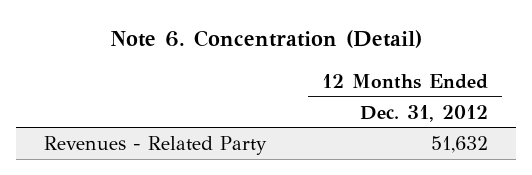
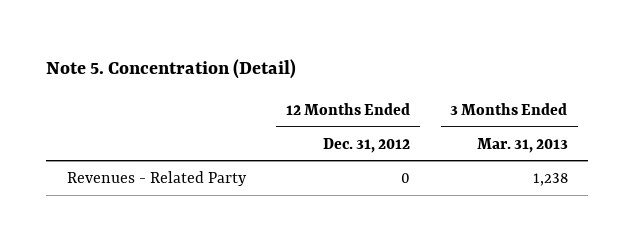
- Note 6. Concentration (Detail)
+ Note 5. Concentration (Detail)
- | 12 Months Ended Dec. 31, 2012
+ | 12 Months Ended Dec. 31, 2012 | 3 Months Ended Mar. 31, 2013
- Revenues - Related Party | 51,632
+ Revenues - Related Party | 0 | 1,238

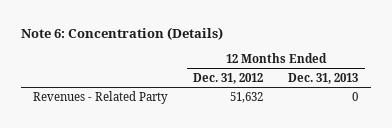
- Note 5. Concentration (Detail)
+ Note 6: Concentration (Details)
- | 12 Months Ended Dec. 31, 2012 | 3 Months Ended Mar. 31, 2013
+ | 12 Months Ended Dec. 31, 2012 | 12 Months Ended Dec. 31, 2013
- Revenues - Related Party | 0 | 1,238
+ Revenues - Related Party | 51,632 | 0

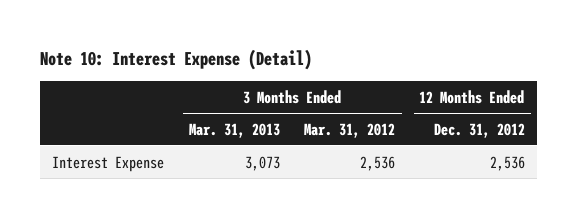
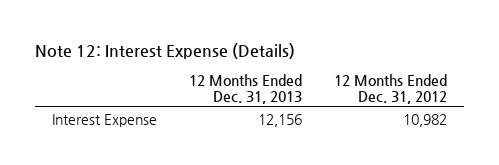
- Note 10: Interest Expense (Detail)
+ Note 12: Interest Expense (Details)
- | 3 Months Ended Mar. 31, 2013 | 3 Months Ended Mar. 31, 2012 | 12 Months Ended Dec. 31, 2012
+ | 12 Months Ended Dec. 31, 2013 | 12 Months Ended Dec. 31, 2012
- Interest Expense | 3,073 | 2,536 | 2,536
+ Interest Expense | 12,156 | 10,982

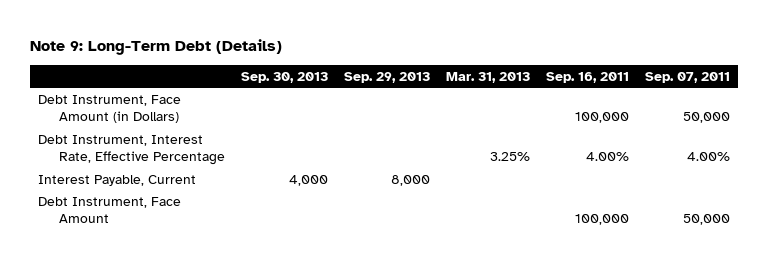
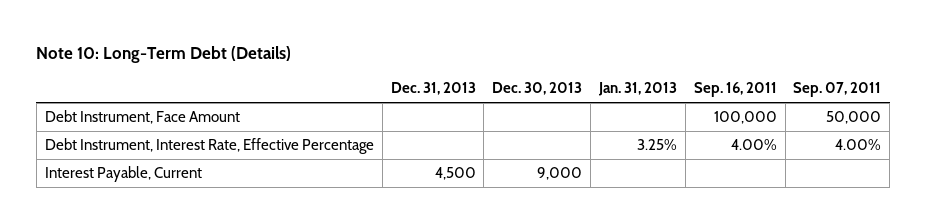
- Note 9: Long-Term Debt (Details)
+ Note 10: Long-Term Debt (Details)
- | Sep. 30, 2013 | Sep. 29, 2013 | Mar. 31, 2013 | Sep. 16, 2011 | Sep. 07, 2011
+ | Dec. 31, 2013 | Dec. 30, 2013 | Jan. 31, 2013 | Sep. 16, 2011 | Sep. 07, 2011
- Debt Instrument, Face Amount (in Dollars) | | | | 100,000 | 50,000
moved up: Debt Instrument, Face Amount | | | | 100,000 | 50,000

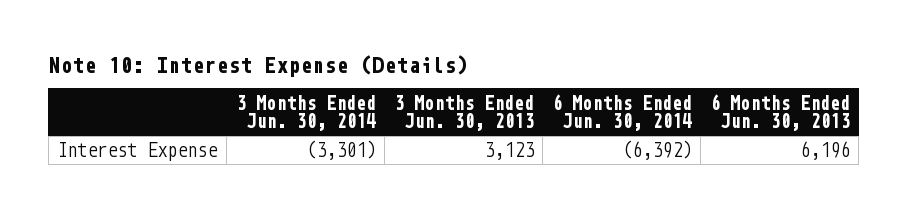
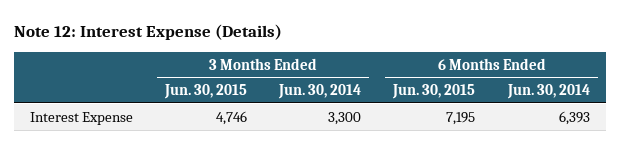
- Note 10: Interest Expense (Details)
+ Note 12: Interest Expense (Details)
- | 3 Months Ended Jun. 30, 2014 | 3 Months Ended Jun. 30, 2013 | 6 Months Ended Jun. 30, 2014 | 6 Months Ended Jun. 30, 2013
+ | 3 Months Ended Jun. 30, 2015 | 3 Months Ended Jun. 30, 2014 | 6 Months Ended Jun. 30, 2015 | 6 Months Ended Jun. 30, 2014
- Interest Expense | (3,301) | 3,123 | (6,392) | 6,196
+ Interest Expense | 4,746 | 3,300 | 7,195 | 6,393

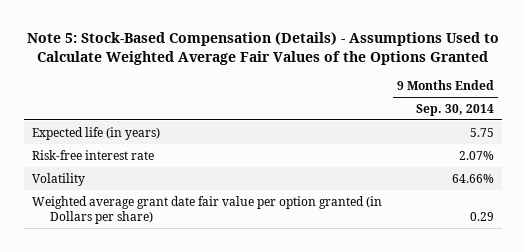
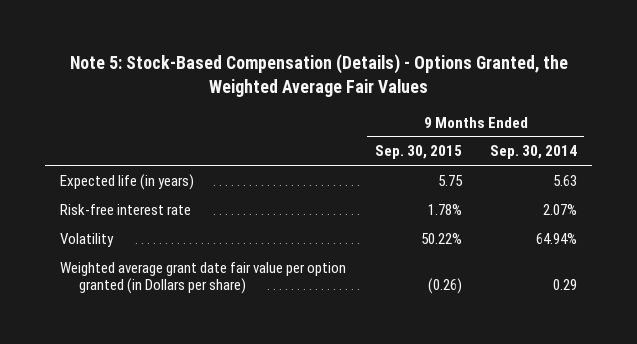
- Note 5: Stock-Based Compensation (Details) - Assumptions Used to Calculate Weighted Average Fair Values of the Options Granted
+ Note 5: Stock-Based Compensation (Details) - Options Granted, the Weighted Average Fair Values
- | 9 Months Ended Sep. 30, 2014
+ | 9 Months Ended Sep. 30, 2015 | 9 Months Ended Sep. 30, 2014
- Expected life (in years) | 5.75
+ Expected life (in years) | 5.75 | 5.63
- Volatility | 64.66%
+ Volatility | 50.22% | 64.94%

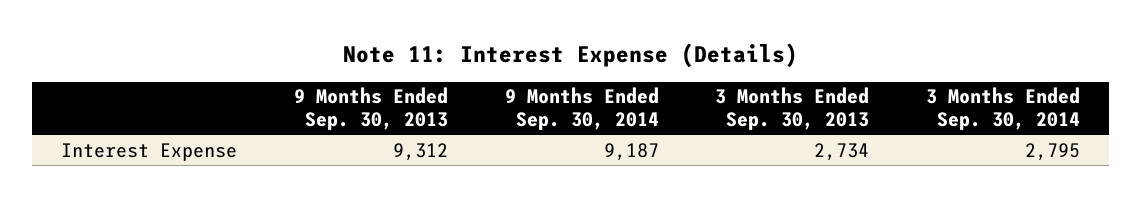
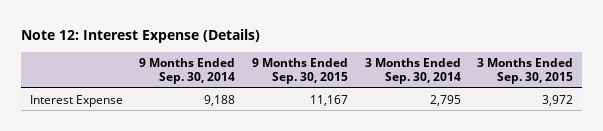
- Note 11: Interest Expense (Details)
+ Note 12: Interest Expense (Details)
- | 9 Months Ended Sep. 30, 2013 | 9 Months Ended Sep. 30, 2014 | 3 Months Ended Sep. 30, 2013 | 3 Months Ended Sep. 30, 2014
+ | 9 Months Ended Sep. 30, 2014 | 9 Months Ended Sep. 30, 2015 | 3 Months Ended Sep. 30, 2014 | 3 Months Ended Sep. 30, 2015
- Interest Expense | 9,312 | 9,187 | 2,734 | 2,795
+ Interest Expense | 9,188 | 11,167 | 2,795 | 3,972

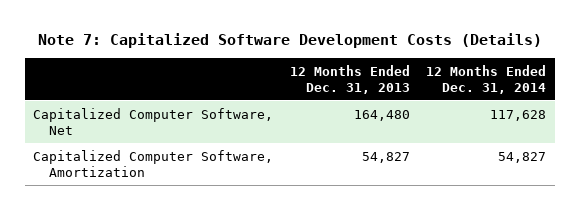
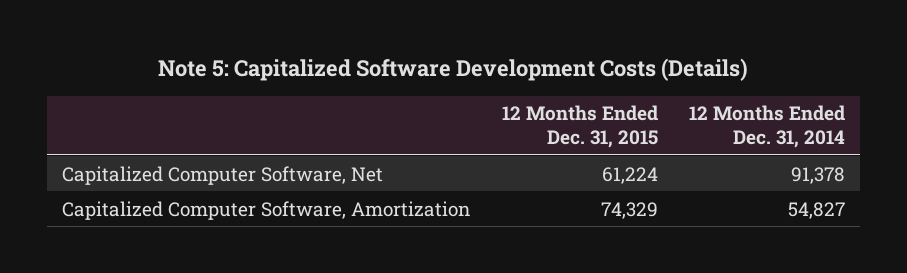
- Note 7: Capitalized Software Development Costs (Details)
+ Note 5: Capitalized Software Development Costs (Details)
- | 12 Months Ended Dec. 31, 2013 | 12 Months Ended Dec. 31, 2014
+ | 12 Months Ended Dec. 31, 2015 | 12 Months Ended Dec. 31, 2014
- Capitalized Computer Software, Net | 164,480 | 117,628
+ Capitalized Computer Software, Net | 61,224 | 91,378

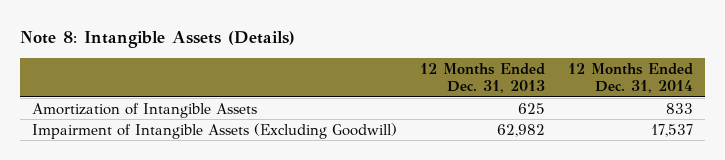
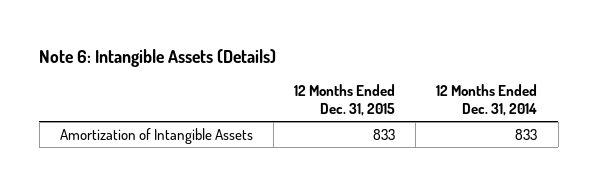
- Note 8: Intangible Assets (Details)
+ Note 6: Intangible Assets (Details)
- | 12 Months Ended Dec. 31, 2013 | 12 Months Ended Dec. 31, 2014
+ | 12 Months Ended Dec. 31, 2015 | 12 Months Ended Dec. 31, 2014
- Impairment of Intangible Assets (Excluding Goodwill) | 62,982 | 17,537

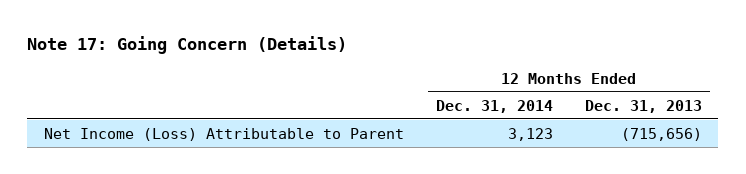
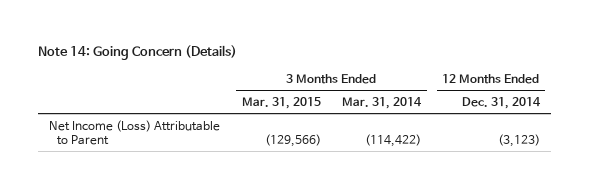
- Note 17: Going Concern (Details)
+ Note 14: Going Concern (Details)
- | 12 Months Ended Dec. 31, 2014 | 12 Months Ended Dec. 31, 2013
+ | 3 Months Ended Mar. 31, 2015 | 3 Months Ended Mar. 31, 2014 | 12 Months Ended Dec. 31, 2014
- Net Income (Loss) Attributable to Parent | 3,123 | (715,656)
+ Net Income (Loss) Attributable to Parent | (129,566) | (114,422) | (3,123)

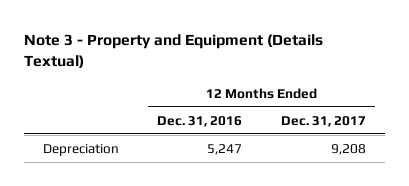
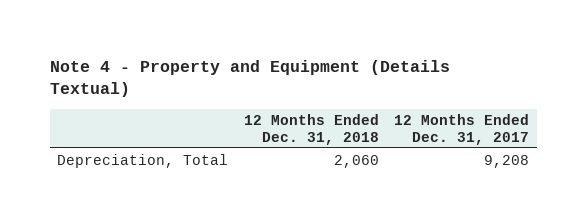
- Note 3 - Property and Equipment (Details Textual)
+ Note 4 - Property and Equipment (Details Textual)
- | 12 Months Ended Dec. 31, 2016 | 12 Months Ended Dec. 31, 2017
+ | 12 Months Ended Dec. 31, 2018 | 12 Months Ended Dec. 31, 2017
- Depreciation | 5,247 | 9,208
+ Depreciation, Total | 2,060 | 9,208

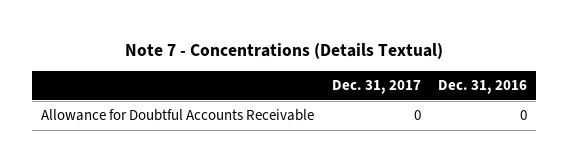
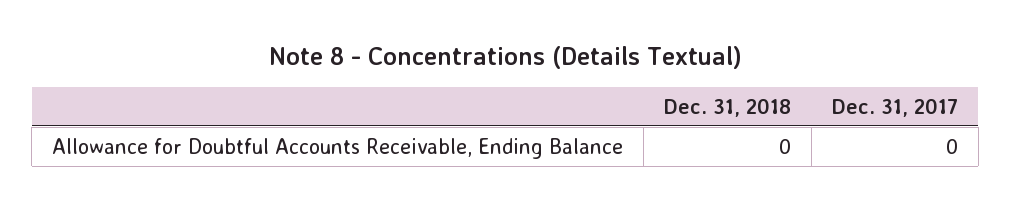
- Note 7 - Concentrations (Details Textual)
+ Note 8 - Concentrations (Details Textual)
- | Dec. 31, 2017 | Dec. 31, 2016
+ | Dec. 31, 2018 | Dec. 31, 2017
- Allowance for Doubtful Accounts Receivable | 0 | 0
+ Allowance for Doubtful Accounts Receivable, Ending Balance | 0 | 0

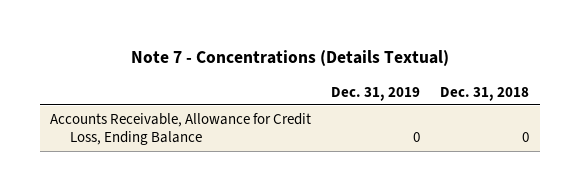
- Note 8 - Concentrations (Details Textual)
+ Note 7 - Concentrations (Details Textual)
- | Dec. 31, 2018 | Dec. 31, 2017
+ | Dec. 31, 2019 | Dec. 31, 2018
- Allowance for Doubtful Accounts Receivable, Ending Balance | 0 | 0
+ Accounts Receivable, Allowance for Credit Loss, Ending Balance | 0 | 0

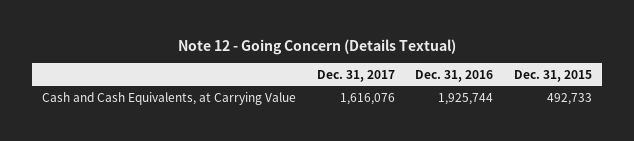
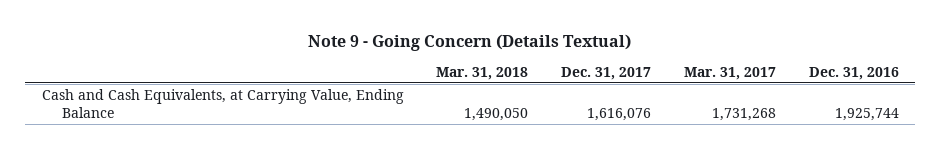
- Note 12 - Going Concern (Details Textual)
+ Note 9 - Going Concern (Details Textual)
- | Dec. 31, 2017 | Dec. 31, 2016 | Dec. 31, 2015
+ | Mar. 31, 2018 | Dec. 31, 2017 | Mar. 31, 2017 | Dec. 31, 2016
- Cash and Cash Equivalents, at Carrying Value | 1,616,076 | 1,925,744 | 492,733
+ Cash and Cash Equivalents, at Carrying Value, Ending Balance | 1,490,050 | 1,616,076 | 1,731,268 | 1,925,744

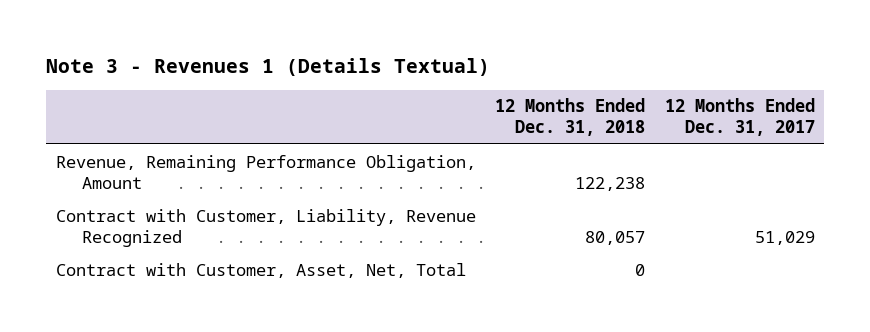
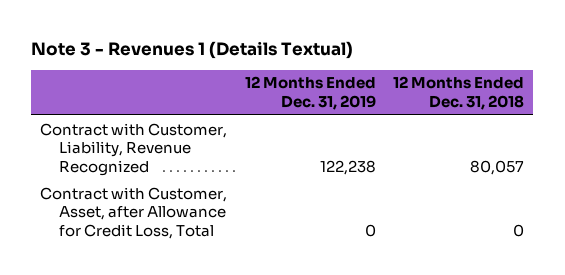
- | 12 Months Ended Dec. 31, 2018 | 12 Months Ended Dec. 31, 2017
+ | 12 Months Ended Dec. 31, 2019 | 12 Months Ended Dec. 31, 2018
- Revenue, Remaining Performance Obligation, Amount | 122,238 |
- Contract with Customer, Asset, Net, Total | 0 |
+ Contract with Customer, Asset, after Allowance for Credit Loss, Total | 0 | 0

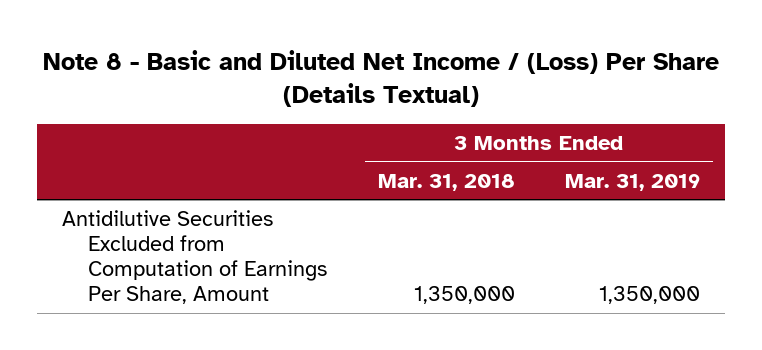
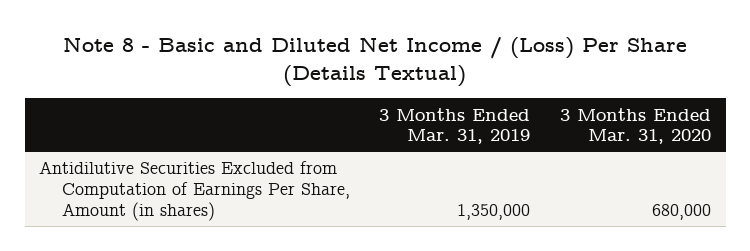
- | 3 Months Ended Mar. 31, 2018 | 3 Months Ended Mar. 31, 2019
+ | 3 Months Ended Mar. 31, 2019 | 3 Months Ended Mar. 31, 2020
- Antidilutive Securities Excluded from Computation of Earnings Per Share, Amount | 1,350,000 | 1,350,000
+ Antidilutive Securities Excluded from Computation of Earnings Per Share, Amount (in shares) | 1,350,000 | 680,000

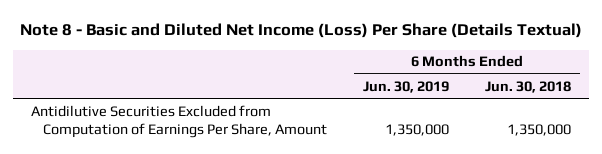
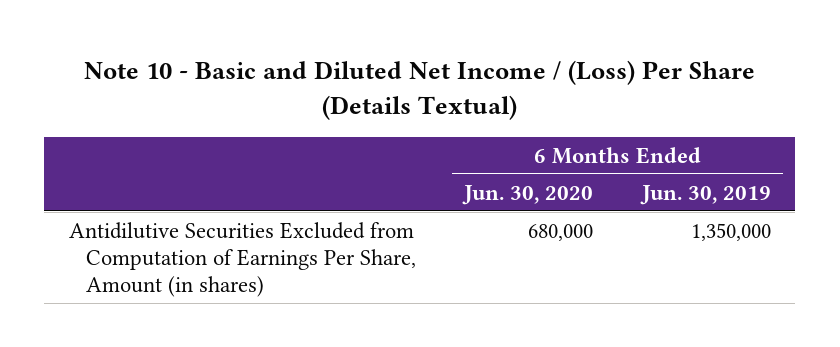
- Note 8 - Basic and Diluted Net Income (Loss) Per Share (Details Textual)
+ Note 10 - Basic and Diluted Net Income / (Loss) Per Share (Details Textual)
- | 6 Months Ended Jun. 30, 2019 | 6 Months Ended Jun. 30, 2018
+ | 6 Months Ended Jun. 30, 2020 | 6 Months Ended Jun. 30, 2019
- Antidilutive Securities Excluded from Computation of Earnings Per Share, Amount | 1,350,000 | 1,350,000
+ Antidilutive Securities Excluded from Computation of Earnings Per Share, Amount (in shares) | 680,000 | 1,350,000

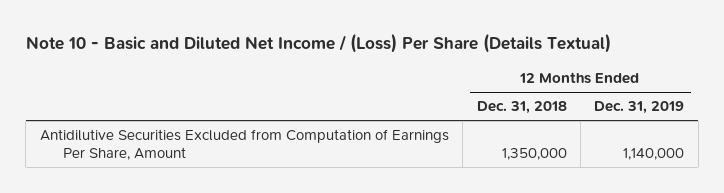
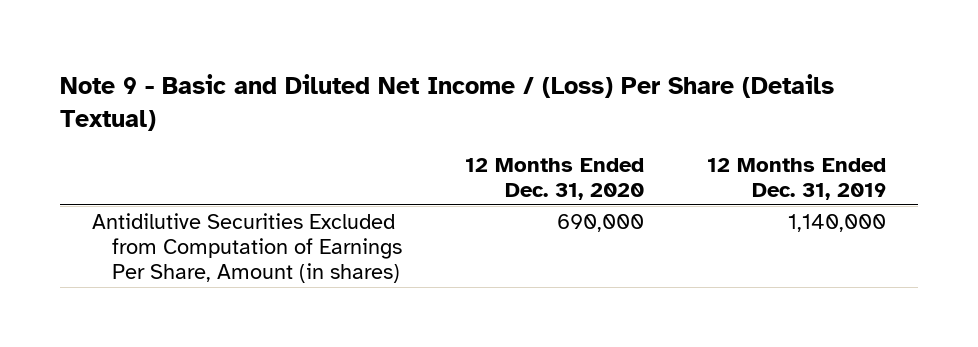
- Note 10 - Basic and Diluted Net Income / (Loss) Per Share (Details Textual)
+ Note 9 - Basic and Diluted Net Income / (Loss) Per Share (Details Textual)
- | 12 Months Ended Dec. 31, 2018 | 12 Months Ended Dec. 31, 2019
+ | 12 Months Ended Dec. 31, 2020 | 12 Months Ended Dec. 31, 2019
- Antidilutive Securities Excluded from Computation of Earnings Per Share, Amount | 1,350,000 | 1,140,000
+ Antidilutive Securities Excluded from Computation of Earnings Per Share, Amount (in shares) | 690,000 | 1,140,000

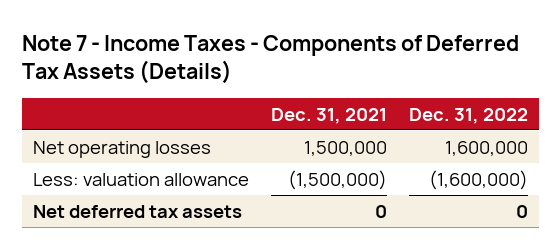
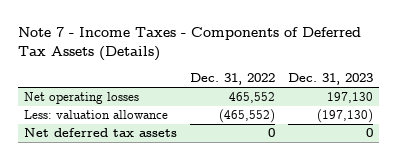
- | Dec. 31, 2021 | Dec. 31, 2022
+ | Dec. 31, 2022 | Dec. 31, 2023
- Net operating losses | 1,500,000 | 1,600,000
- Less: valuation allowance | (1,500,000) | (1,600,000)
+ Net operating losses | 465,552 | 197,130
+ Less: valuation allowance | (465,552) | (197,130)

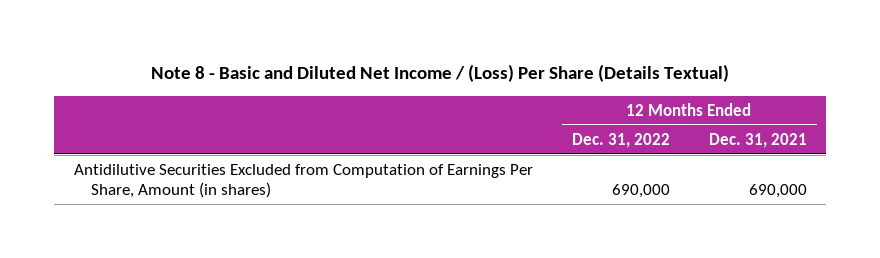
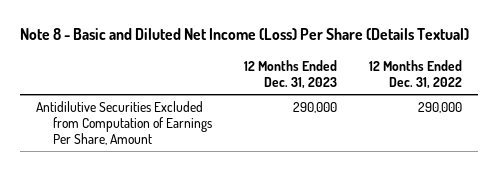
- Note 8 - Basic and Diluted Net Income / (Loss) Per Share (Details Textual)
+ Note 8 - Basic and Diluted Net Income (Loss) Per Share (Details Textual)
- | 12 Months Ended Dec. 31, 2022 | 12 Months Ended Dec. 31, 2021
+ | 12 Months Ended Dec. 31, 2023 | 12 Months Ended Dec. 31, 2022
- Antidilutive Securities Excluded from Computation of Earnings Per Share, Amount (in shares) | 690,000 | 690,000
+ Antidilutive Securities Excluded from Computation of Earnings Per Share, Amount | 290,000 | 290,000

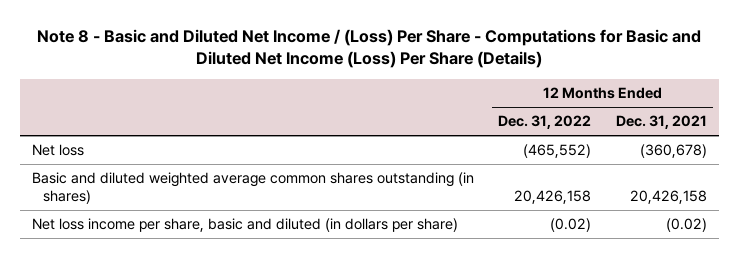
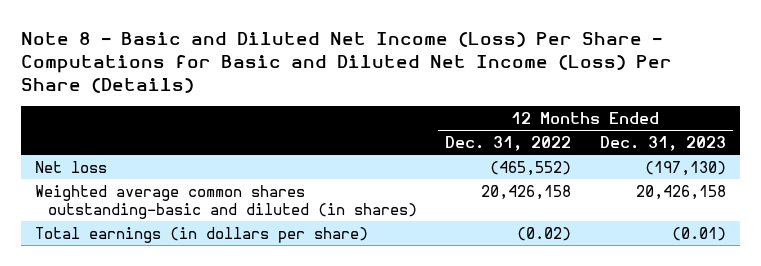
- Note 8 - Basic and Diluted Net Income / (Loss) Per Share - Computations for Basic and Diluted Net Income (Loss) Per Share (Details)
+ Note 8 - Basic and Diluted Net Income (Loss) Per Share - Computations for Basic and Diluted Net Income (Loss) Per Share (Details)
- | 12 Months Ended Dec. 31, 2022 | 12 Months Ended Dec. 31, 2021
+ | 12 Months Ended Dec. 31, 2022 | 12 Months Ended Dec. 31, 2023
- Basic and diluted weighted average common shares outstanding (in shares) | 20,426,158 | 20,426,158
- Net loss income per share, basic and diluted (in dollars per share) | (0.02) | (0.02)
+ Weighted average common shares outstanding-basic and diluted (in shares) | 20,426,158 | 20,426,158
+ Total earnings (in dollars per share) | (0.02) | (0.01)

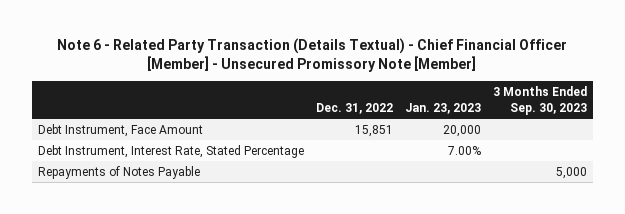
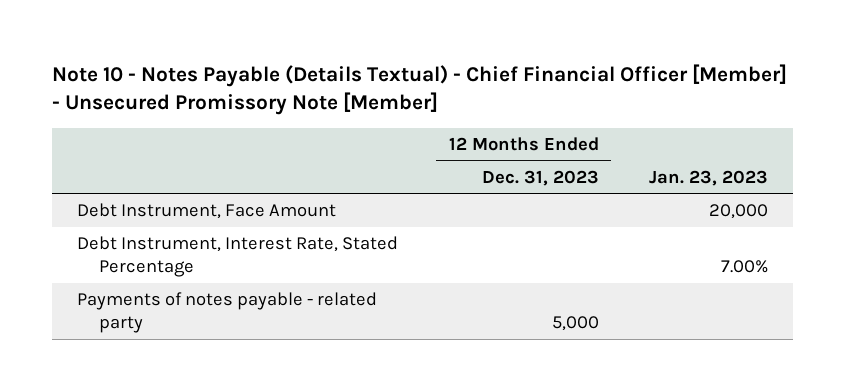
- Note 6 - Related Party Transaction (Details Textual) - Chief Financial Officer [Member] - Unsecured Promissory Note [Member]
+ Note 10 - Notes Payable (Details Textual) - Chief Financial Officer [Member] - Unsecured Promissory Note [Member]
- | Dec. 31, 2022 | Jan. 23, 2023 | 3 Months Ended Sep. 30, 2023
+ | 12 Months Ended Dec. 31, 2023 | Jan. 23, 2023
- Repayments of Notes Payable | | | 5,000
+ Payments of notes payable - related party | 5,000 |

